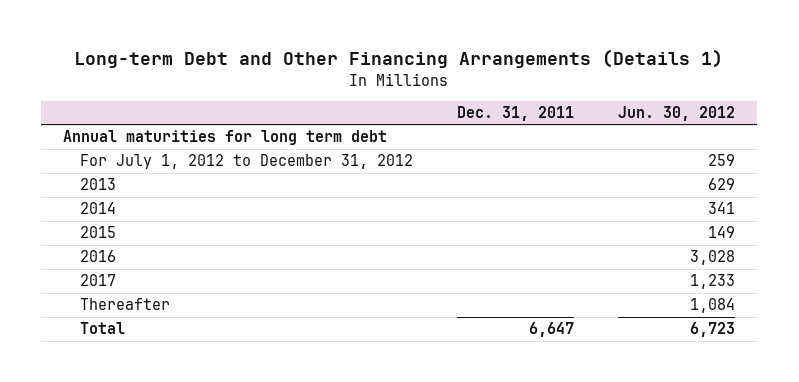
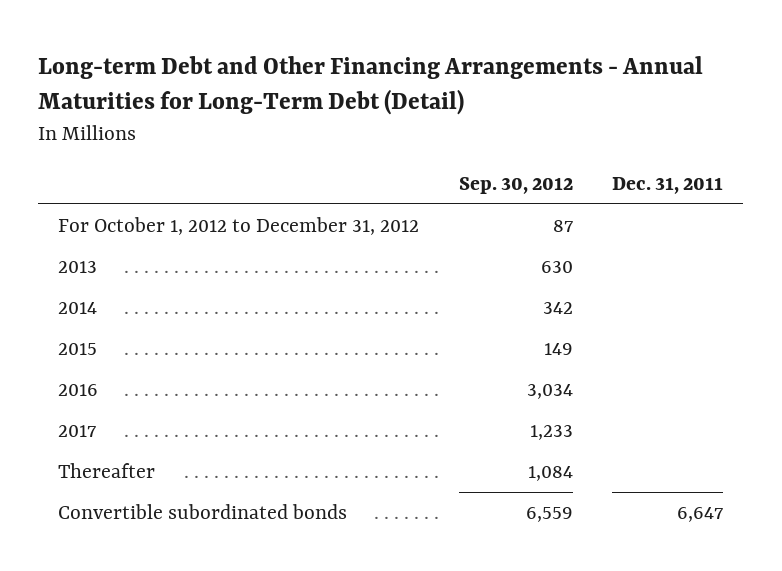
- Long-term Debt and Other Financing Arrangements (Details 1)
+ Long-term Debt and Other Financing Arrangements - Annual Maturities for Long-Term Debt (Detail)
- | Dec. 31, 2011 | Jun. 30, 2012
+ | Sep. 30, 2012 | Dec. 31, 2011
- Annual maturities for long term debt
- For July 1, 2012 to December 31, 2012 | | 259
+ For October 1, 2012 to December 31, 2012 | 87 |
- Total | 6,647 | 6,723
+ Convertible subordinated bonds | 6,559 | 6,647

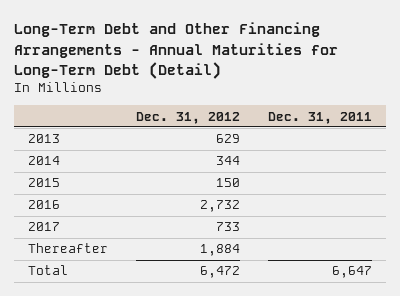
- Long-term Debt and Other Financing Arrangements - Annual Maturities for Long-Term Debt (Detail)
+ Long-Term Debt and Other Financing Arrangements - Annual Maturities for Long-Term Debt (Detail)
- | Sep. 30, 2012 | Dec. 31, 2011
+ | Dec. 31, 2012 | Dec. 31, 2011
- For October 1, 2012 to December 31, 2012 | 87 |
- Convertible subordinated bonds | 6,559 | 6,647
+ Total | 6,472 | 6,647

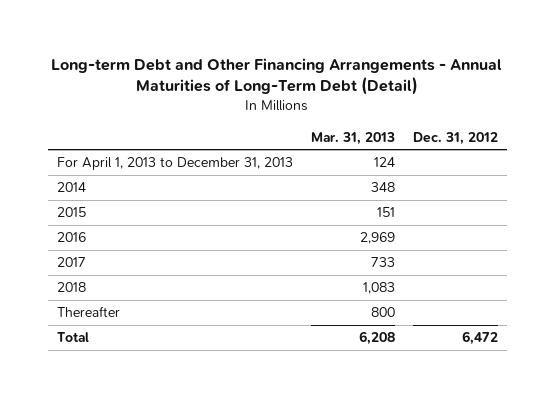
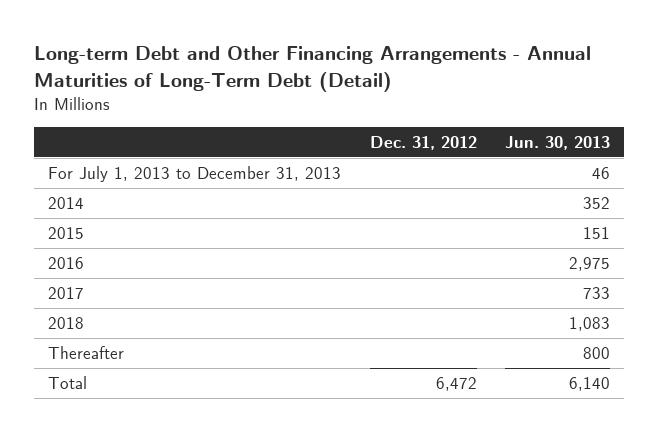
- | Mar. 31, 2013 | Dec. 31, 2012
+ | Dec. 31, 2012 | Jun. 30, 2013
- For April 1, 2013 to December 31, 2013 | 124 |
+ For July 1, 2013 to December 31, 2013 | | 46

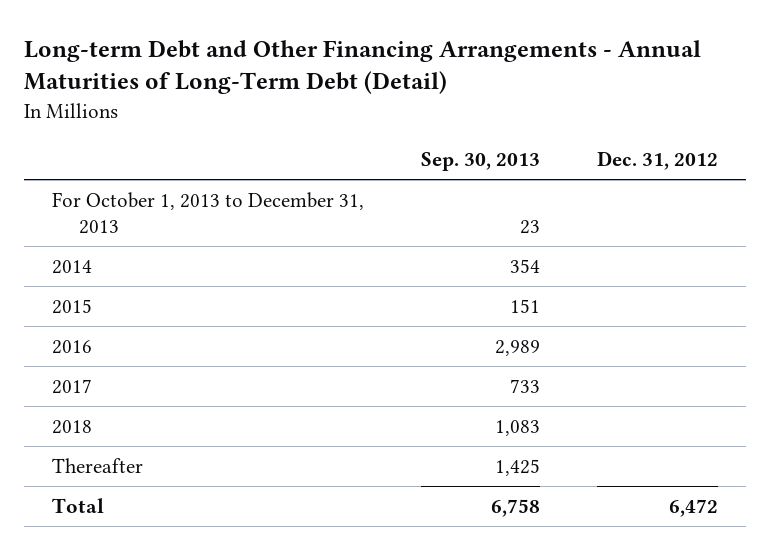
- | Dec. 31, 2012 | Jun. 30, 2013
+ | Sep. 30, 2013 | Dec. 31, 2012
- For July 1, 2013 to December 31, 2013 | | 46
+ For October 1, 2013 to December 31, 2013 | 23 |

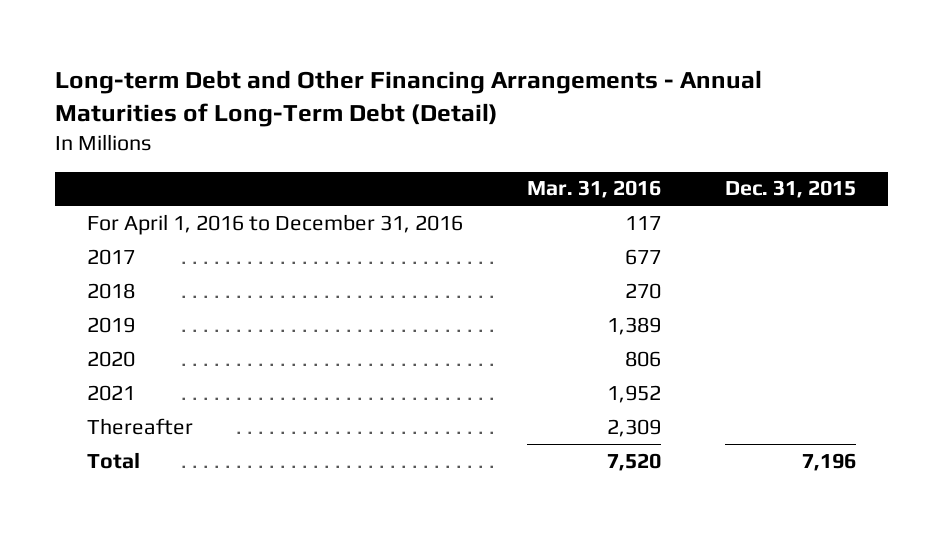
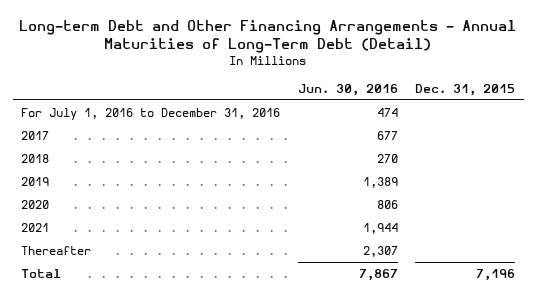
- | Mar. 31, 2016 | Dec. 31, 2015
+ | Jun. 30, 2016 | Dec. 31, 2015
- For April 1, 2016 to December 31, 2016 | 117 |
+ For July 1, 2016 to December 31, 2016 | 474 |

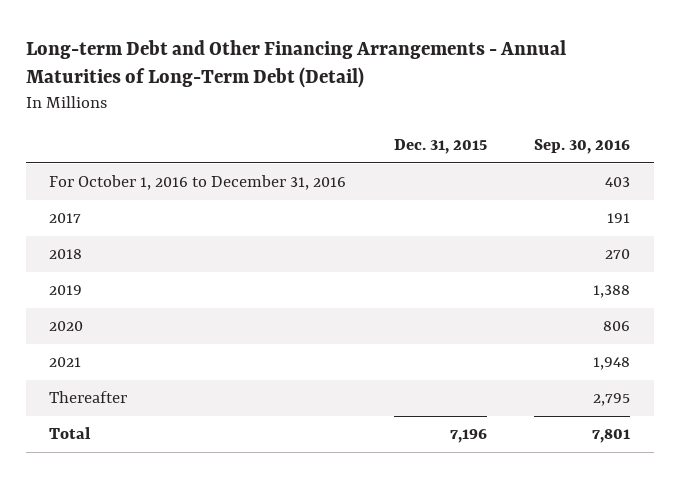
- | Jun. 30, 2016 | Dec. 31, 2015
+ | Dec. 31, 2015 | Sep. 30, 2016
- For July 1, 2016 to December 31, 2016 | 474 |
+ For October 1, 2016 to December 31, 2016 | | 403

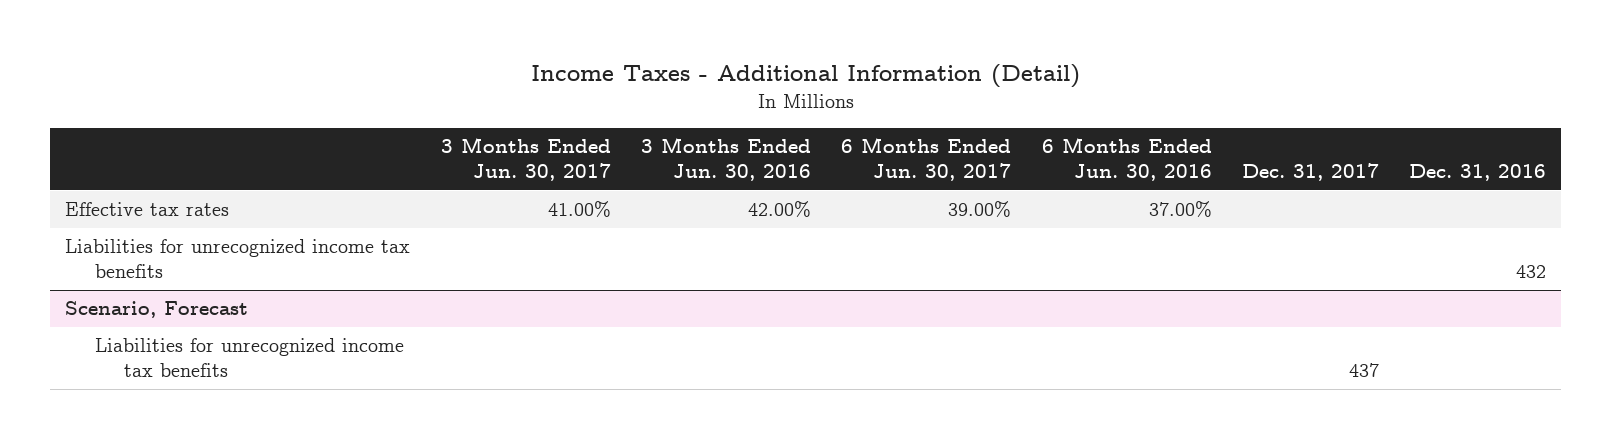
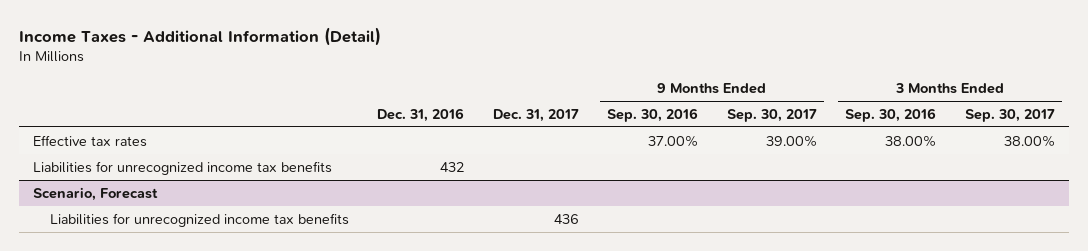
- | 3 Months Ended Jun. 30, 2017 | 3 Months Ended Jun. 30, 2016 | 6 Months Ended Jun. 30, 2017 | 6 Months Ended Jun. 30, 2016 | Dec. 31, 2017 | Dec. 31, 2016
+ | Dec. 31, 2016 | Dec. 31, 2017 | 9 Months Ended Sep. 30, 2016 | 9 Months Ended Sep. 30, 2017 | 3 Months Ended Sep. 30, 2016 | 3 Months Ended Sep. 30, 2017
@ Scenario, Forecast
- Liabilities for unrecognized income tax benefits | | | | | 437 |
+ Liabilities for unrecognized income tax benefits | | 436 | | | |

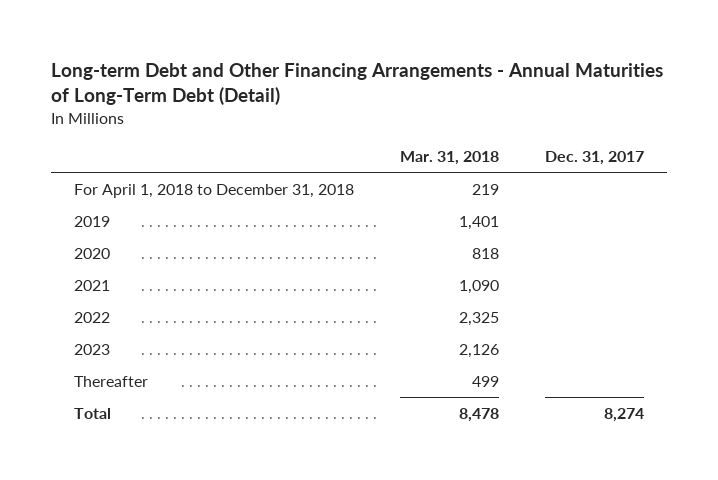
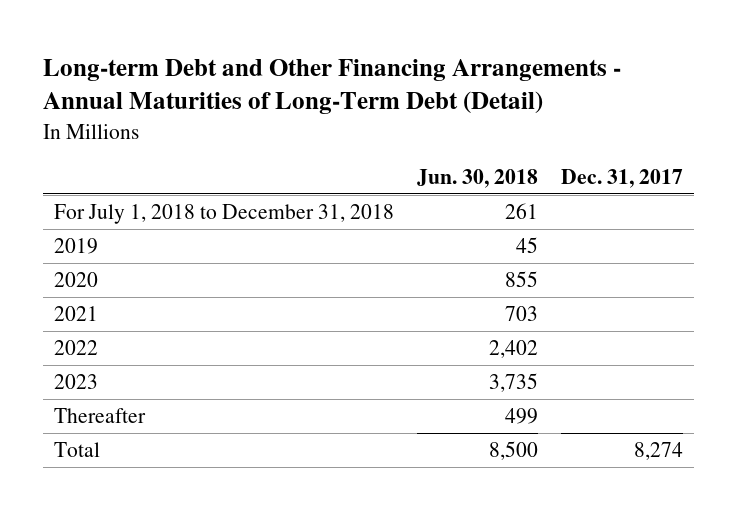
- | Mar. 31, 2018 | Dec. 31, 2017
+ | Jun. 30, 2018 | Dec. 31, 2017
- For April 1, 2018 to December 31, 2018 | 219 |
+ For July 1, 2018 to December 31, 2018 | 261 |

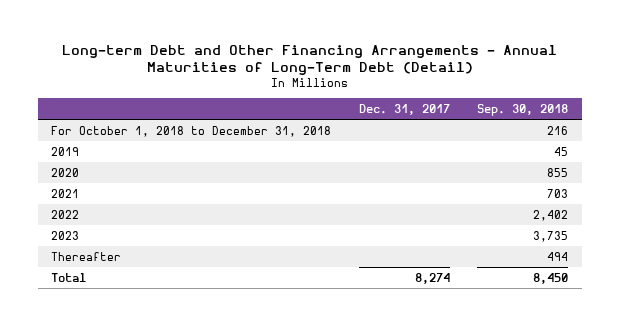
- | Jun. 30, 2018 | Dec. 31, 2017
+ | Dec. 31, 2017 | Sep. 30, 2018
- For July 1, 2018 to December 31, 2018 | 261 |
+ For October 1, 2018 to December 31, 2018 | | 216

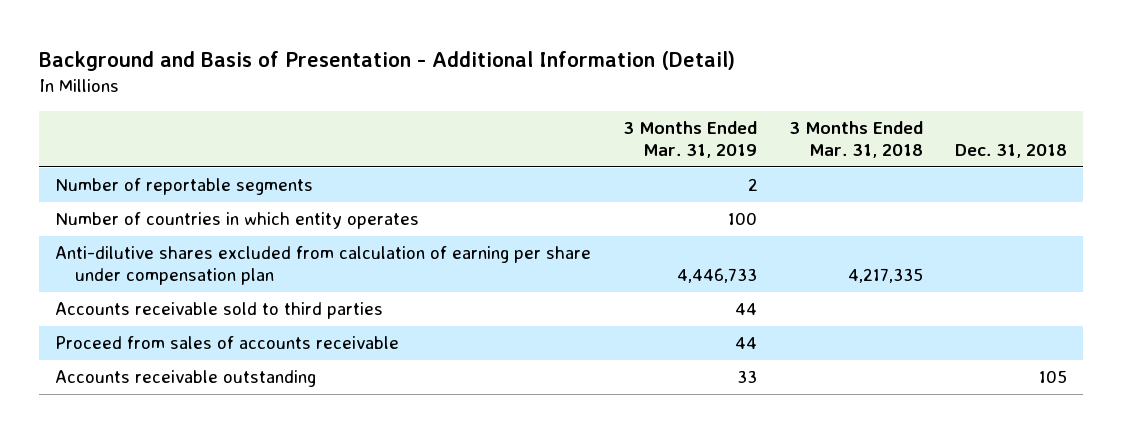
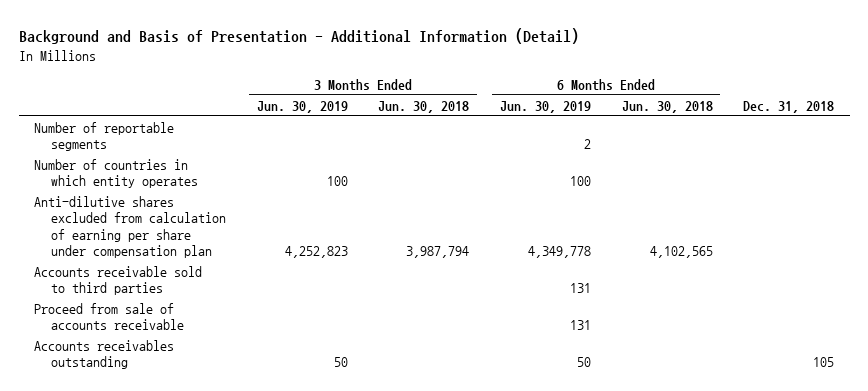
- | 3 Months Ended Mar. 31, 2019 | 3 Months Ended Mar. 31, 2018 | Dec. 31, 2018
+ | 3 Months Ended Jun. 30, 2019 | 3 Months Ended Jun. 30, 2018 | 6 Months Ended Jun. 30, 2019 | 6 Months Ended Jun. 30, 2018 | Dec. 31, 2018
- Proceed from sales of accounts receivable | 44 | |
- Accounts receivable outstanding | 33 | | 105
+ Proceed from sale of accounts receivable | | | 131 | |
+ Accounts receivables outstanding | 50 | | 50 | | 105

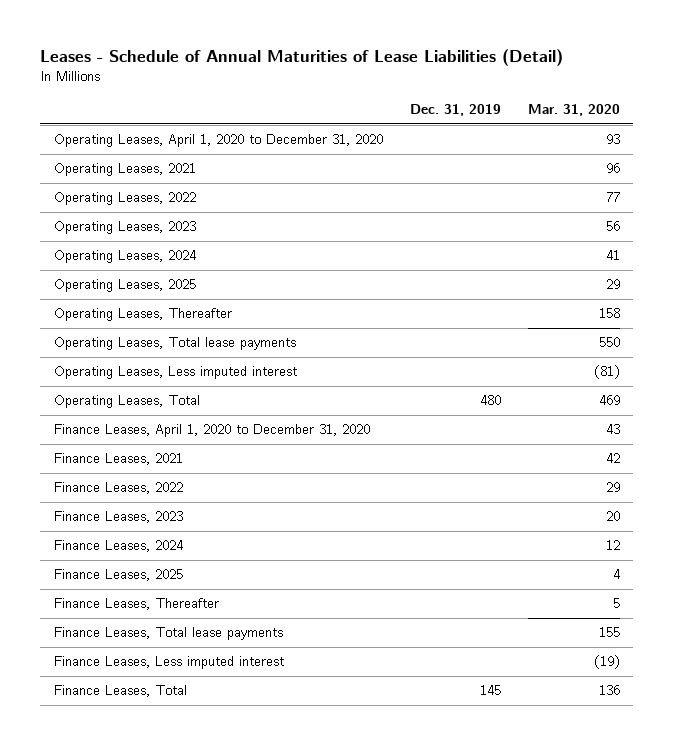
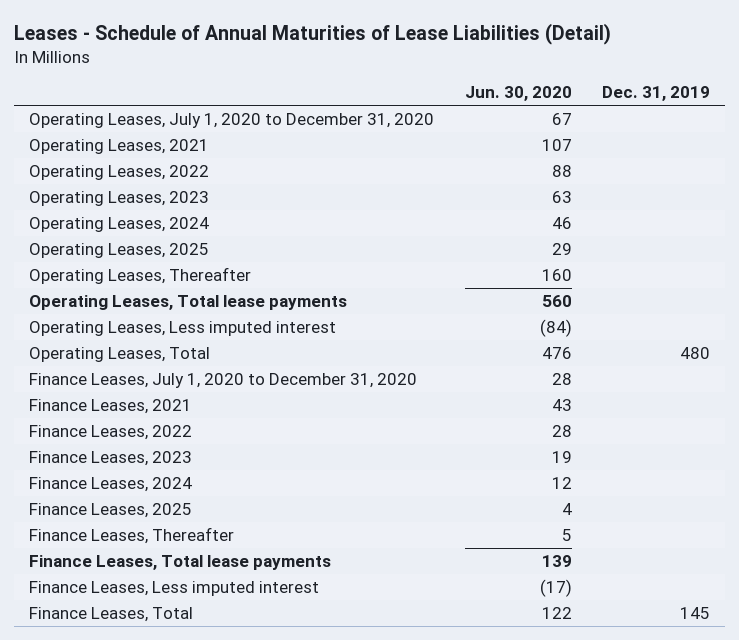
- | Dec. 31, 2019 | Mar. 31, 2020
+ | Jun. 30, 2020 | Dec. 31, 2019
- Operating Leases, April 1, 2020 to December 31, 2020 | | 93
+ Operating Leases, July 1, 2020 to December 31, 2020 | 67 |
- Finance Leases, April 1, 2020 to December 31, 2020 | | 43
+ Finance Leases, July 1, 2020 to December 31, 2020 | 28 |

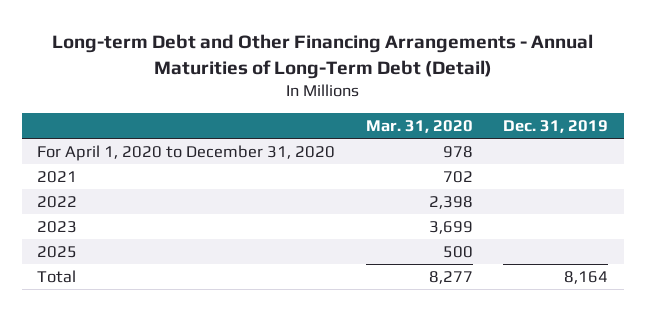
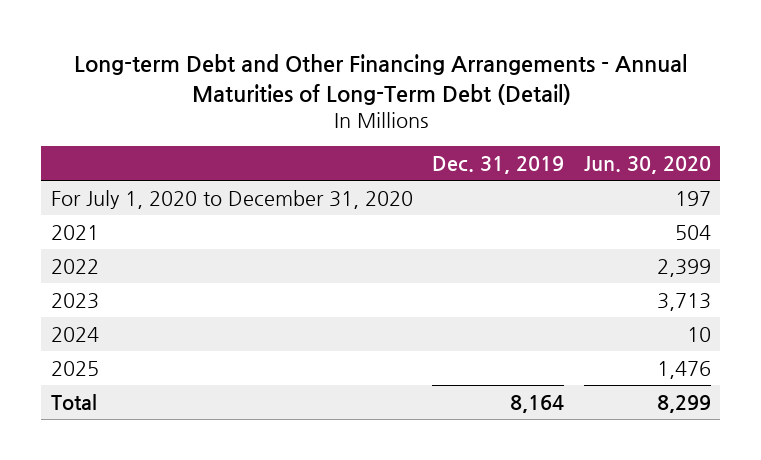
- | Mar. 31, 2020 | Dec. 31, 2019
+ | Dec. 31, 2019 | Jun. 30, 2020
- For April 1, 2020 to December 31, 2020 | 978 |
+ For July 1, 2020 to December 31, 2020 | | 197
+ 2024 | | 10

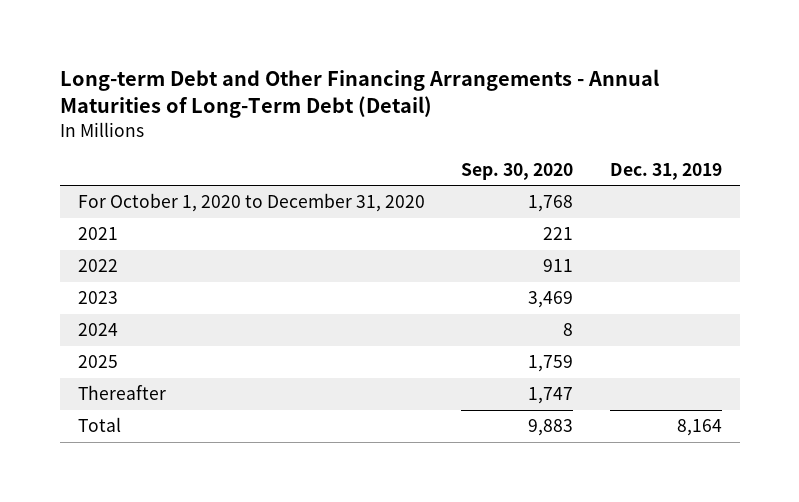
- | Dec. 31, 2019 | Jun. 30, 2020
+ | Sep. 30, 2020 | Dec. 31, 2019
- For July 1, 2020 to December 31, 2020 | | 197
+ For October 1, 2020 to December 31, 2020 | 1,768 |
+ Thereafter | 1,747 |

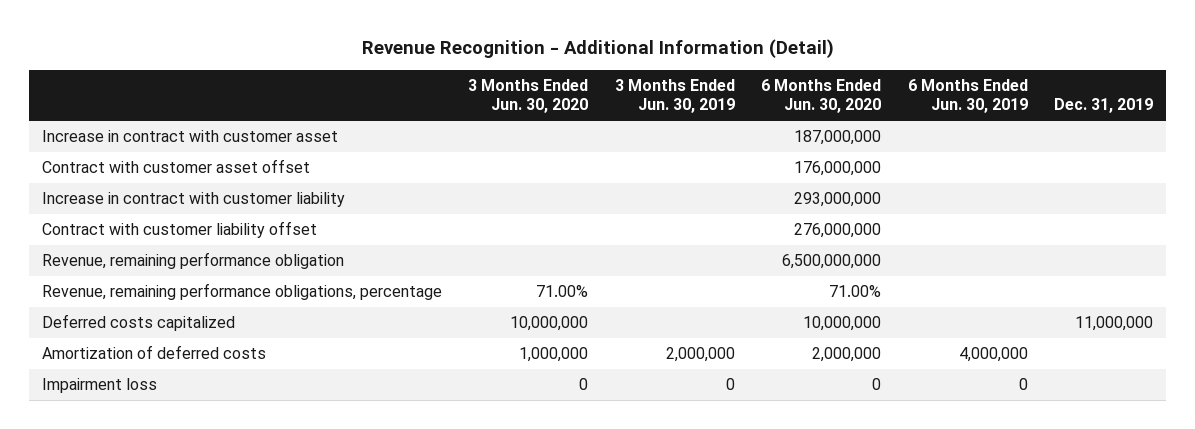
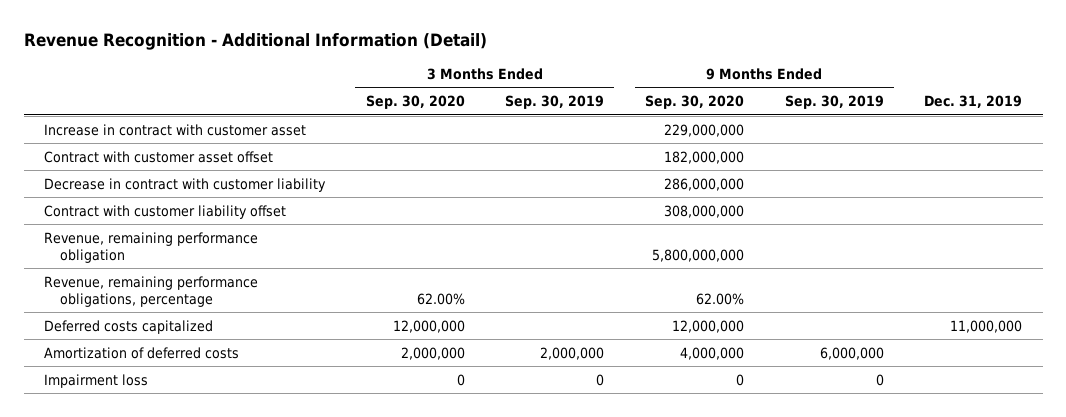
- | 3 Months Ended Jun. 30, 2020 | 3 Months Ended Jun. 30, 2019 | 6 Months Ended Jun. 30, 2020 | 6 Months Ended Jun. 30, 2019 | Dec. 31, 2019
+ | 3 Months Ended Sep. 30, 2020 | 3 Months Ended Sep. 30, 2019 | 9 Months Ended Sep. 30, 2020 | 9 Months Ended Sep. 30, 2019 | Dec. 31, 2019
- Increase in contract with customer liability | | | 293,000,000 | |
+ Decrease in contract with customer liability | | | 286,000,000 | |

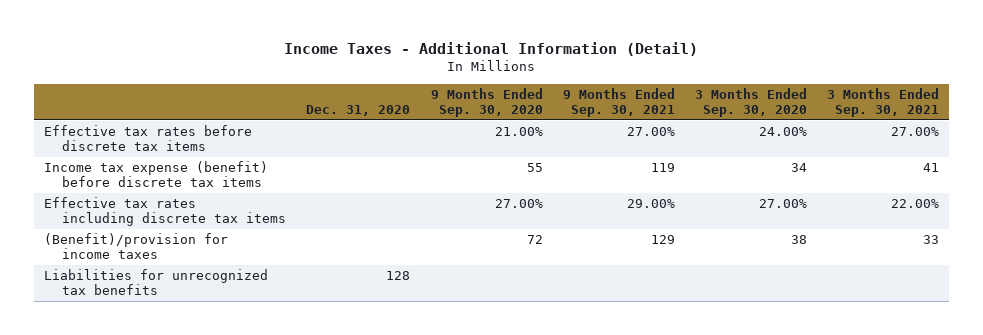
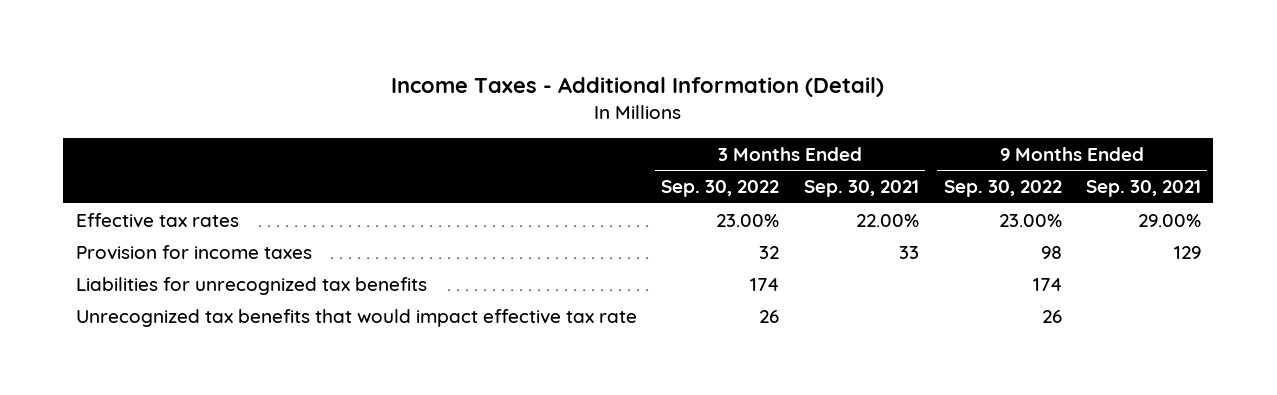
- | Dec. 31, 2020 | 9 Months Ended Sep. 30, 2020 | 9 Months Ended Sep. 30, 2021 | 3 Months Ended Sep. 30, 2020 | 3 Months Ended Sep. 30, 2021
+ | 3 Months Ended Sep. 30, 2022 | 3 Months Ended Sep. 30, 2021 | 9 Months Ended Sep. 30, 2022 | 9 Months Ended Sep. 30, 2021
- Effective tax rates before discrete tax items | | 21.00% | 27.00% | 24.00% | 27.00%
- Income tax expense (benefit) before discrete tax items | | 55 | 119 | 34 | 41
- Effective tax rates including discrete tax items | | 27.00% | 29.00% | 27.00% | 22.00%
- (Benefit)/provision for income taxes | | 72 | 129 | 38 | 33
+ Effective tax rates | 23.00% | 22.00% | 23.00% | 29.00%
+ Provision for income taxes | 32 | 33 | 98 | 129
+ Unrecognized tax benefits that would impact effective tax rate | 26 | | 26 |

